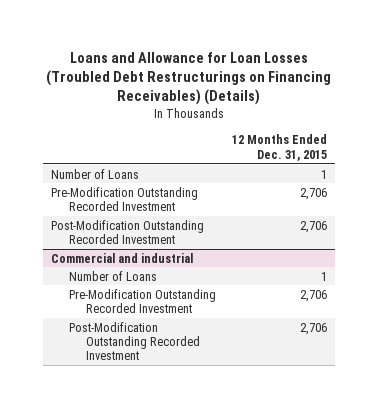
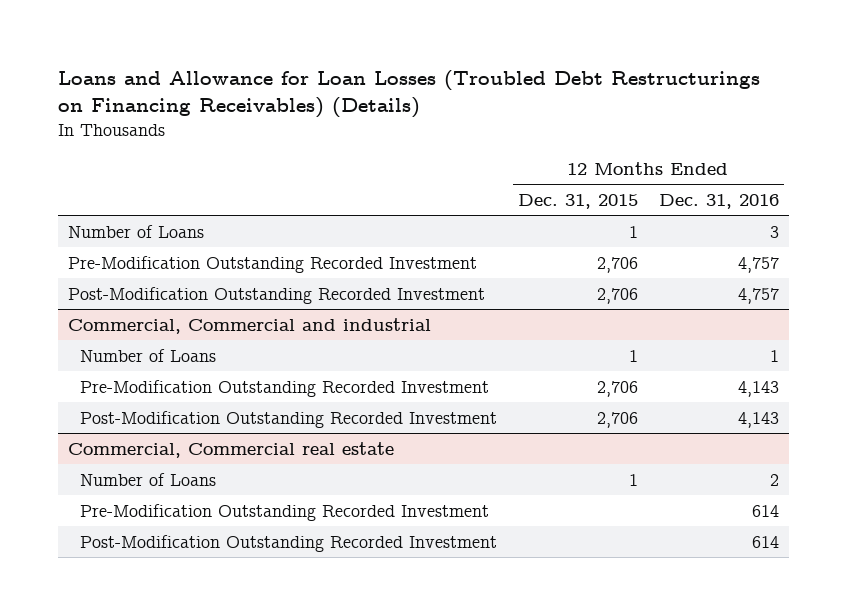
- | 12 Months Ended Dec. 31, 2015
+ | 12 Months Ended Dec. 31, 2015 | 12 Months Ended Dec. 31, 2016
- Commercial and industrial
+ Commercial, Commercial and industrial
+ Commercial, Commercial real estate
+ Number of Loans | 1 | 2
+ Pre-Modification Outstanding Recorded Investment | | 614
+ Post-Modification Outstanding Recorded Investment | | 614

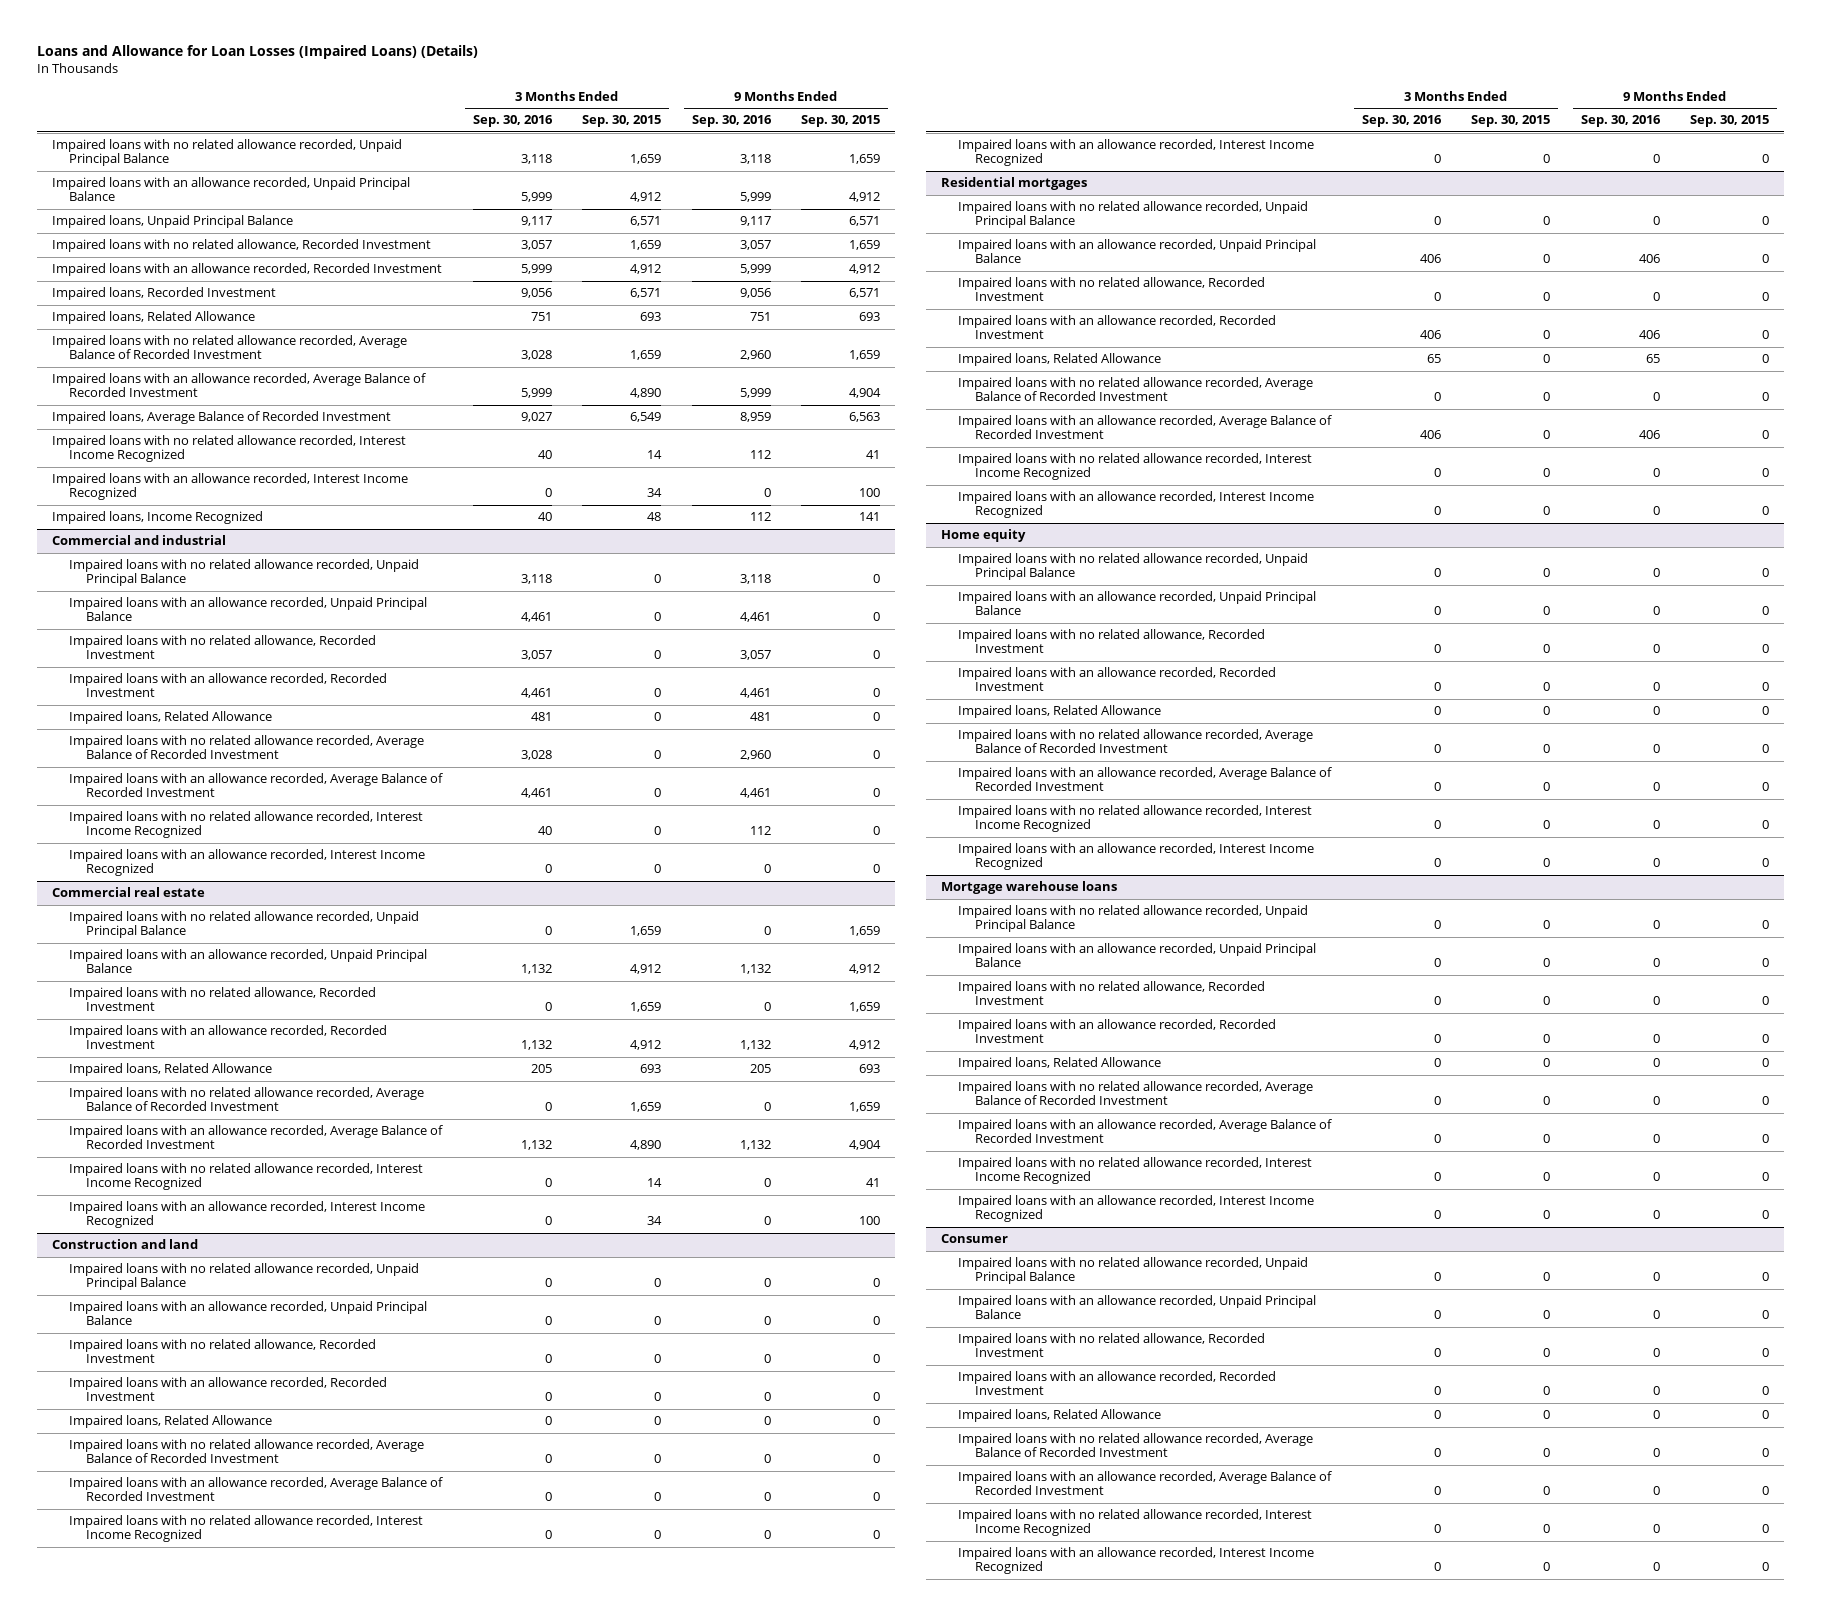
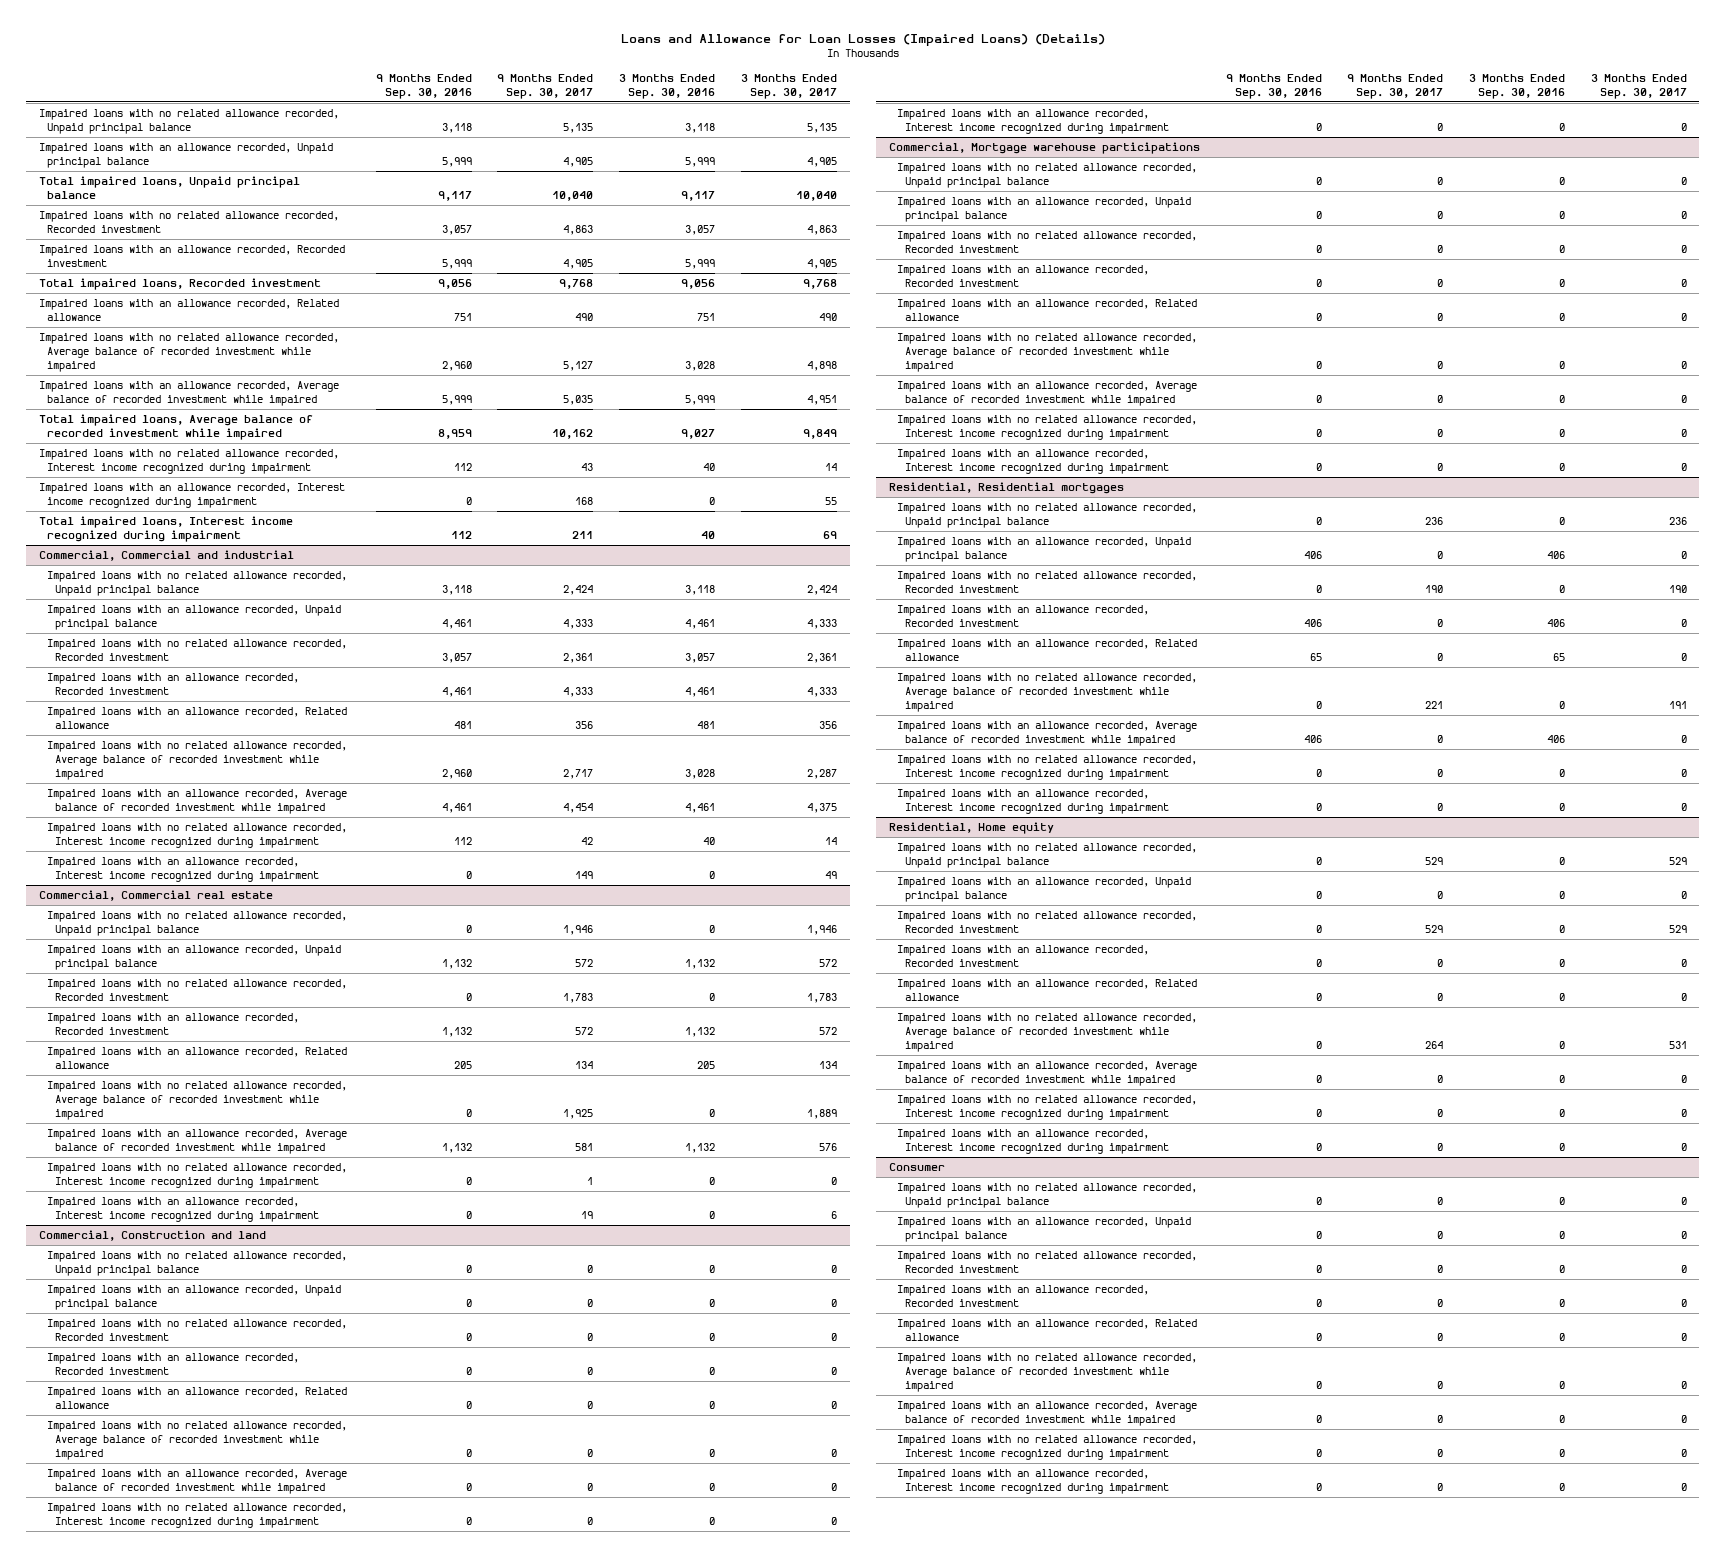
- | 3 Months Ended Sep. 30, 2016 | 3 Months Ended Sep. 30, 2015 | 9 Months Ended Sep. 30, 2016 | 9 Months Ended Sep. 30, 2015
+ | 9 Months Ended Sep. 30, 2016 | 9 Months Ended Sep. 30, 2017 | 3 Months Ended Sep. 30, 2016 | 3 Months Ended Sep. 30, 2017
- Impaired loans with no related allowance recorded, Unpaid Principal Balance | 3,118 | 1,659 | 3,118 | 1,659
- Impaired loans with an allowance recorded, Unpaid Principal Balance | 5,999 | 4,912 | 5,999 | 4,912
- Impaired loans, Unpaid Principal Balance | 9,117 | 6,571 | 9,117 | 6,571
- Impaired loans with no related allowance, Recorded Investment | 3,057 | 1,659 | 3,057 | 1,659
- Impaired loans with an allowance recorded, Recorded Investment | 5,999 | 4,912 | 5,999 | 4,912
- Impaired loans, Recorded Investment | 9,056 | 6,571 | 9,056 | 6,571
- Impaired loans, Related Allowance | 751 | 693 | 751 | 693
- Impaired loans with no related allowance recorded, Average Balance of Recorded Investment | 3,028 | 1,659 | 2,960 | 1,659
- Impaired loans with an allowance recorded, Average Balance of Recorded Investment | 5,999 | 4,890 | 5,999 | 4,904
- Impaired loans, Average Balance of Recorded Investment | 9,027 | 6,549 | 8,959 | 6,563
- Impaired loans with no related allowance recorded, Interest Income Recognized | 40 | 14 | 112 | 41
- Impaired loans with an allowance recorded, Interest Income Recognized | 0 | 34 | 0 | 100
- Impaired loans, Income Recognized | 40 | 48 | 112 | 141
- Commercial and industrial
- Impaired loans with no related allowance recorded, Unpaid Principal Balance | 3,118 | 0 | 3,118 | 0
- Impaired loans with an allowance recorded, Unpaid Principal Balance | 4,461 | 0 | 4,461 | 0
- Impaired loans with no related allowance, Recorded Investment | 3,057 | 0 | 3,057 | 0
- Impaired loans with an allowance recorded, Recorded Investment | 4,461 | 0 | 4,461 | 0
- Impaired loans, Related Allowance | 481 | 0 | 481 | 0
- Impaired loans with no related allowance recorded, Average Balance of Recorded Investment | 3,028 | 0 | 2,960 | 0
- Impaired loans with an allowance recorded, Average Balance of Recorded Investment | 4,461 | 0 | 4,461 | 0
- Impaired loans with no related allowance recorded, Interest Income Recognized | 40 | 0 | 112 | 0
- Impaired loans with an allowance recorded, Interest Income Recognized | 0 | 0 | 0 | 0
- Commercial real estate
- Impaired loans with no related allowance recorded, Unpaid Principal Balance | 0 | 1,659 | 0 | 1,659
- Impaired loans with an allowance recorded, Unpaid Principal Balance | 1,132 | 4,912 | 1,132 | 4,912
- Impaired loans with no related allowance, Recorded Investment | 0 | 1,659 | 0 | 1,659
- Impaired loans with an allowance recorded, Recorded Investment | 1,132 | 4,912 | 1,132 | 4,912
- Impaired loans, Related Allowance | 205 | 693 | 205 | 693
- Impaired loans with no related allowance recorded, Average Balance of Recorded Investment | 0 | 1,659 | 0 | 1,659
- Impaired loans with an allowance recorded, Average Balance of Recorded Investment | 1,132 | 4,890 | 1,132 | 4,904
- Impaired loans with no related allowance recorded, Interest Income Recognized | 0 | 14 | 0 | 41
- Impaired loans with an allowance recorded, Interest Income Recognized | 0 | 34 | 0 | 100
- Construction and land
- Impaired loans with no related allowance recorded, Unpaid Principal Balance | 0 | 0 | 0 | 0
- Impaired loans with an allowance recorded, Unpaid Principal Balance | 0 | 0 | 0 | 0
- Impaired loans with no related allowance, Recorded Investment | 0 | 0 | 0 | 0
- Impaired loans with an allowance recorded, Recorded Investment | 0 | 0 | 0 | 0
- Impaired loans, Related Allowance | 0 | 0 | 0 | 0
- Impaired loans with no related allowance recorded, Average Balance of Recorded Investment | 0 | 0 | 0 | 0
- Impaired loans with an allowance recorded, Average Balance of Recorded Investment | 0 | 0 | 0 | 0
- Impaired loans with no related allowance recorded, Interest Income Recognized | 0 | 0 | 0 | 0
- Impaired loans with an allowance recorded, Interest Income Recognized | 0 | 0 | 0 | 0
- Residential mortgages
- Impaired loans with no related allowance recorded, Unpaid Principal Balance | 0 | 0 | 0 | 0
- Impaired loans with an allowance recorded, Unpaid Principal Balance | 406 | 0 | 406 | 0
- Impaired loans with no related allowance, Recorded Investment | 0 | 0 | 0 | 0
- Impaired loans with an allowance recorded, Recorded Investment | 406 | 0 | 406 | 0
- Impaired loans, Related Allowance | 65 | 0 | 65 | 0
- Impaired loans with no related allowance recorded, Average Balance of Recorded Investment | 0 | 0 | 0 | 0
- Impaired loans with an allowance recorded, Average Balance of Recorded Investment | 406 | 0 | 406 | 0
- Impaired loans with no related allowance recorded, Interest Income Recognized | 0 | 0 | 0 | 0
- Impaired loans with an allowance recorded, Interest Income Recognized | 0 | 0 | 0 | 0
- Home equity
- Impaired loans with no related allowance recorded, Unpaid Principal Balance | 0 | 0 | 0 | 0
- Impaired loans with an allowance recorded, Unpaid Principal Balance | 0 | 0 | 0 | 0
- Impaired loans with no related allowance, Recorded Investment | 0 | 0 | 0 | 0
- Impaired loans with an allowance recorded, Recorded Investment | 0 | 0 | 0 | 0
- Impaired loans, Related Allowance | 0 | 0 | 0 | 0
- Impaired loans with no related allowance recorded, Average Balance of Recorded Investment | 0 | 0 | 0 | 0
- Impaired loans with an allowance recorded, Average Balance of Recorded Investment | 0 | 0 | 0 | 0
- Impaired loans with no related allowance recorded, Interest Income Recognized | 0 | 0 | 0 | 0
- Impaired loans with an allowance recorded, Interest Income Recognized | 0 | 0 | 0 | 0
- Mortgage warehouse loans
- Impaired loans with no related allowance recorded, Unpaid Principal Balance | 0 | 0 | 0 | 0
- Impaired loans with an allowance recorded, Unpaid Principal Balance | 0 | 0 | 0 | 0
- Impaired loans with no related allowance, Recorded Investment | 0 | 0 | 0 | 0
- Impaired loans with an allowance recorded, Recorded Investment | 0 | 0 | 0 | 0
- Impaired loans, Related Allowance | 0 | 0 | 0 | 0
- Impaired loans with no related allowance recorded, Average Balance of Recorded Investment | 0 | 0 | 0 | 0
- Impaired loans with an allowance recorded, Average Balance of Recorded Investment | 0 | 0 | 0 | 0
- Impaired loans with no related allowance recorded, Interest Income Recognized | 0 | 0 | 0 | 0
- Impaired loans with an allowance recorded, Interest Income Recognized | 0 | 0 | 0 | 0
+ Impaired loans with no related allowance recorded, Unpaid principal balance | 3,118 | 5,135 | 3,118 | 5,135
+ Impaired loans with an allowance recorded, Unpaid principal balance | 5,999 | 4,905 | 5,999 | 4,905
+ Total impaired loans, Unpaid principal balance | 9,117 | 10,040 | 9,117 | 10,040
+ Impaired loans with no related allowance recorded, Recorded investment | 3,057 | 4,863 | 3,057 | 4,863
+ Impaired loans with an allowance recorded, Recorded investment | 5,999 | 4,905 | 5,999 | 4,905
+ Total impaired loans, Recorded investment | 9,056 | 9,768 | 9,056 | 9,768
+ Impaired loans with an allowance recorded, Related allowance | 751 | 490 | 751 | 490
+ Impaired loans with no related allowance recorded, Average balance of recorded investment while impaired | 2,960 | 5,127 | 3,028 | 4,898
+ Impaired loans with an allowance recorded, Average balance of recorded investment while impaired | 5,999 | 5,035 | 5,999 | 4,951
+ Total impaired loans, Average balance of recorded investment while impaired | 8,959 | 10,162 | 9,027 | 9,849
+ Impaired loans with no related allowance recorded, Interest income recognized during impairment | 112 | 43 | 40 | 14
+ Impaired loans with an allowance recorded, Interest income recognized during impairment | 0 | 168 | 0 | 55
+ Total impaired loans, Interest income recognized during impairment | 112 | 211 | 40 | 69
+ Commercial, Commercial and industrial
+ Impaired loans with no related allowance recorded, Unpaid principal balance | 3,118 | 2,424 | 3,118 | 2,424
+ Impaired loans with an allowance recorded, Unpaid principal balance | 4,461 | 4,333 | 4,461 | 4,333
+ Impaired loans with no related allowance recorded, Recorded investment | 3,057 | 2,361 | 3,057 | 2,361
+ Impaired loans with an allowance recorded, Recorded investment | 4,461 | 4,333 | 4,461 | 4,333
+ Impaired loans with an allowance recorded, Related allowance | 481 | 356 | 481 | 356
+ Impaired loans with no related allowance recorded, Average balance of recorded investment while impaired | 2,960 | 2,717 | 3,028 | 2,287
+ Impaired loans with an allowance recorded, Average balance of recorded investment while impaired | 4,461 | 4,454 | 4,461 | 4,375
+ Impaired loans with no related allowance recorded, Interest income recognized during impairment | 112 | 42 | 40 | 14
+ Impaired loans with an allowance recorded, Interest income recognized during impairment | 0 | 149 | 0 | 49
+ Commercial, Commercial real estate
+ Impaired loans with no related allowance recorded, Unpaid principal balance | 0 | 1,946 | 0 | 1,946
+ Impaired loans with an allowance recorded, Unpaid principal balance | 1,132 | 572 | 1,132 | 572
+ Impaired loans with no related allowance recorded, Recorded investment | 0 | 1,783 | 0 | 1,783
+ Impaired loans with an allowance recorded, Recorded investment | 1,132 | 572 | 1,132 | 572
+ Impaired loans with an allowance recorded, Related allowance | 205 | 134 | 205 | 134
+ Impaired loans with no related allowance recorded, Average balance of recorded investment while impaired | 0 | 1,925 | 0 | 1,889
+ Impaired loans with an allowance recorded, Average balance of recorded investment while impaired | 1,132 | 581 | 1,132 | 576
+ Impaired loans with no related allowance recorded, Interest income recognized during impairment | 0 | 1 | 0 | 0
+ Impaired loans with an allowance recorded, Interest income recognized during impairment | 0 | 19 | 0 | 6
+ Commercial, Construction and land
+ Impaired loans with no related allowance recorded, Unpaid principal balance | 0 | 0 | 0 | 0
+ Impaired loans with an allowance recorded, Unpaid principal balance | 0 | 0 | 0 | 0
+ Impaired loans with no related allowance recorded, Recorded investment | 0 | 0 | 0 | 0
+ Impaired loans with an allowance recorded, Recorded investment | 0 | 0 | 0 | 0
+ Impaired loans with an allowance recorded, Related allowance | 0 | 0 | 0 | 0
+ Impaired loans with no related allowance recorded, Average balance of recorded investment while impaired | 0 | 0 | 0 | 0
+ Impaired loans with an allowance recorded, Average balance of recorded investment while impaired | 0 | 0 | 0 | 0
+ Impaired loans with no related allowance recorded, Interest income recognized during impairment | 0 | 0 | 0 | 0
+ Impaired loans with an allowance recorded, Interest income recognized during impairment | 0 | 0 | 0 | 0
+ Commercial, Mortgage warehouse participations
+ Impaired loans with no related allowance recorded, Unpaid principal balance | 0 | 0 | 0 | 0
+ Impaired loans with an allowance recorded, Unpaid principal balance | 0 | 0 | 0 | 0
+ Impaired loans with no related allowance recorded, Recorded investment | 0 | 0 | 0 | 0
+ Impaired loans with an allowance recorded, Recorded investment | 0 | 0 | 0 | 0
+ Impaired loans with an allowance recorded, Related allowance | 0 | 0 | 0 | 0
+ Impaired loans with no related allowance recorded, Average balance of recorded investment while impaired | 0 | 0 | 0 | 0
+ Impaired loans with an allowance recorded, Average balance of recorded investment while impaired | 0 | 0 | 0 | 0
+ Impaired loans with no related allowance recorded, Interest income recognized during impairment | 0 | 0 | 0 | 0
+ Impaired loans with an allowance recorded, Interest income recognized during impairment | 0 | 0 | 0 | 0
+ Residential, Residential mortgages
+ Impaired loans with no related allowance recorded, Unpaid principal balance | 0 | 236 | 0 | 236
+ Impaired loans with an allowance recorded, Unpaid principal balance | 406 | 0 | 406 | 0
+ Impaired loans with no related allowance recorded, Recorded investment | 0 | 190 | 0 | 190
+ Impaired loans with an allowance recorded, Recorded investment | 406 | 0 | 406 | 0
+ Impaired loans with an allowance recorded, Related allowance | 65 | 0 | 65 | 0
+ Impaired loans with no related allowance recorded, Average balance of recorded investment while impaired | 0 | 221 | 0 | 191
+ Impaired loans with an allowance recorded, Average balance of recorded investment while impaired | 406 | 0 | 406 | 0
+ Impaired loans with no related allowance recorded, Interest income recognized during impairment | 0 | 0 | 0 | 0
+ Impaired loans with an allowance recorded, Interest income recognized during impairment | 0 | 0 | 0 | 0
+ Residential, Home equity
+ Impaired loans with no related allowance recorded, Unpaid principal balance | 0 | 529 | 0 | 529
+ Impaired loans with an allowance recorded, Unpaid principal balance | 0 | 0 | 0 | 0
+ Impaired loans with no related allowance recorded, Recorded investment | 0 | 529 | 0 | 529
+ Impaired loans with an allowance recorded, Recorded investment | 0 | 0 | 0 | 0
+ Impaired loans with an allowance recorded, Related allowance | 0 | 0 | 0 | 0
+ Impaired loans with no related allowance recorded, Average balance of recorded investment while impaired | 0 | 264 | 0 | 531
+ Impaired loans with an allowance recorded, Average balance of recorded investment while impaired | 0 | 0 | 0 | 0
+ Impaired loans with no related allowance recorded, Interest income recognized during impairment | 0 | 0 | 0 | 0
+ Impaired loans with an allowance recorded, Interest income recognized during impairment | 0 | 0 | 0 | 0
@ Consumer
- Impaired loans with no related allowance recorded, Unpaid Principal Balance | 0 | 0 | 0 | 0
- Impaired loans with an allowance recorded, Unpaid Principal Balance | 0 | 0 | 0 | 0
- Impaired loans with no related allowance, Recorded Investment | 0 | 0 | 0 | 0
- Impaired loans with an allowance recorded, Recorded Investment | 0 | 0 | 0 | 0
- Impaired loans, Related Allowance | 0 | 0 | 0 | 0
- Impaired loans with no related allowance recorded, Average Balance of Recorded Investment | 0 | 0 | 0 | 0
- Impaired loans with an allowance recorded, Average Balance of Recorded Investment | 0 | 0 | 0 | 0
- Impaired loans with no related allowance recorded, Interest Income Recognized | 0 | 0 | 0 | 0
- Impaired loans with an allowance recorded, Interest Income Recognized | 0 | 0 | 0 | 0
+ Impaired loans with no related allowance recorded, Unpaid principal balance | 0 | 0 | 0 | 0
+ Impaired loans with an allowance recorded, Unpaid principal balance | 0 | 0 | 0 | 0
+ Impaired loans with no related allowance recorded, Recorded investment | 0 | 0 | 0 | 0
+ Impaired loans with an allowance recorded, Recorded investment | 0 | 0 | 0 | 0
+ Impaired loans with an allowance recorded, Related allowance | 0 | 0 | 0 | 0
+ Impaired loans with no related allowance recorded, Average balance of recorded investment while impaired | 0 | 0 | 0 | 0
+ Impaired loans with an allowance recorded, Average balance of recorded investment while impaired | 0 | 0 | 0 | 0
+ Impaired loans with no related allowance recorded, Interest income recognized during impairment | 0 | 0 | 0 | 0
+ Impaired loans with an allowance recorded, Interest income recognized during impairment | 0 | 0 | 0 | 0

